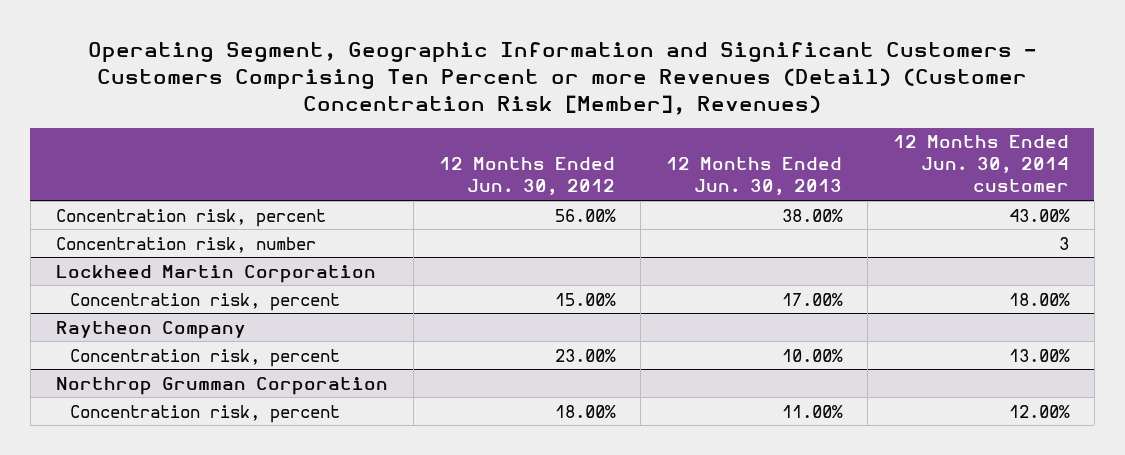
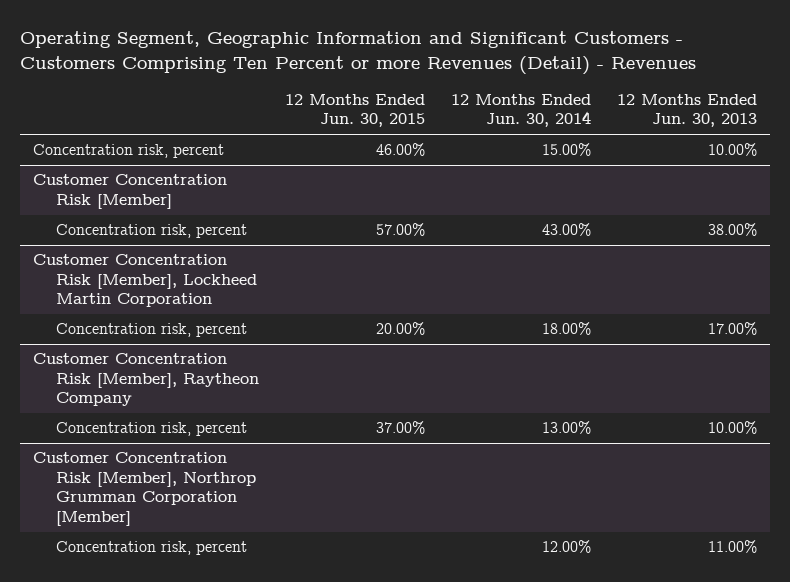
- Operating Segment, Geographic Information and Significant Customers - Customers Comprising Ten Percent or more Revenues (Detail) (Customer Concentration Risk [Member], Revenues)
+ Operating Segment, Geographic Information and Significant Customers - Customers Comprising Ten Percent or more Revenues (Detail) - Revenues
- | 12 Months Ended Jun. 30, 2012 | 12 Months Ended Jun. 30, 2013 | 12 Months Ended Jun. 30, 2014 customer
+ | 12 Months Ended Jun. 30, 2015 | 12 Months Ended Jun. 30, 2014 | 12 Months Ended Jun. 30, 2013
+ Concentration risk, percent | 46.00% | 15.00% | 10.00%
+ Customer Concentration Risk [Member]
- Concentration risk, number | | | 3
- Lockheed Martin Corporation
+ Customer Concentration Risk [Member], Lockheed Martin Corporation
- Raytheon Company
+ Customer Concentration Risk [Member], Raytheon Company
- Northrop Grumman Corporation
+ Customer Concentration Risk [Member], Northrop Grumman Corporation [Member]

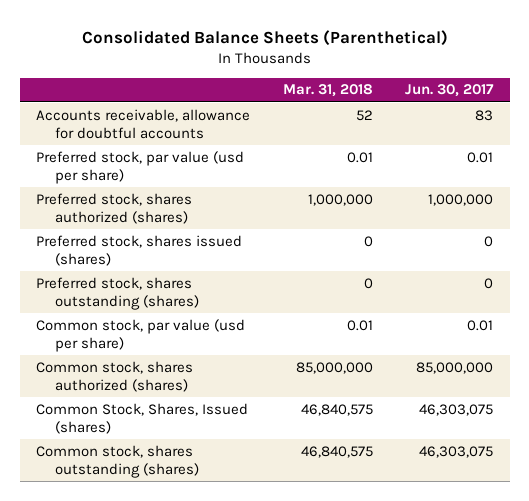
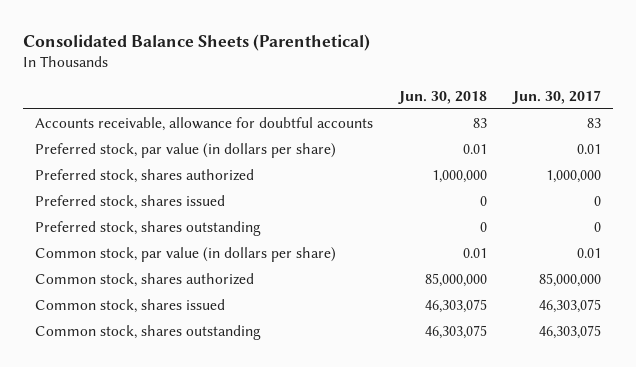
- | Mar. 31, 2018 | Jun. 30, 2017
+ | Jun. 30, 2018 | Jun. 30, 2017
- Preferred stock, par value (usd per share) | 0.01 | 0.01
- Preferred stock, shares authorized (shares) | 1,000,000 | 1,000,000
- Preferred stock, shares issued (shares) | 0 | 0
- Preferred stock, shares outstanding (shares) | 0 | 0
- Common stock, par value (usd per share) | 0.01 | 0.01
- Common stock, shares authorized (shares) | 85,000,000 | 85,000,000
- Common Stock, Shares, Issued (shares) | 46,840,575 | 46,303,075
- Common stock, shares outstanding (shares) | 46,840,575 | 46,303,075
+ Preferred stock, par value (in dollars per share) | 0.01 | 0.01
+ Preferred stock, shares authorized | 1,000,000 | 1,000,000
+ Preferred stock, shares issued | 0 | 0
+ Preferred stock, shares outstanding | 0 | 0
+ Common stock, par value (in dollars per share) | 0.01 | 0.01
+ Common stock, shares authorized | 85,000,000 | 85,000,000
+ Common stock, shares issued | 46,303,075 | 46,303,075
+ Common stock, shares outstanding | 46,303,075 | 46,303,075

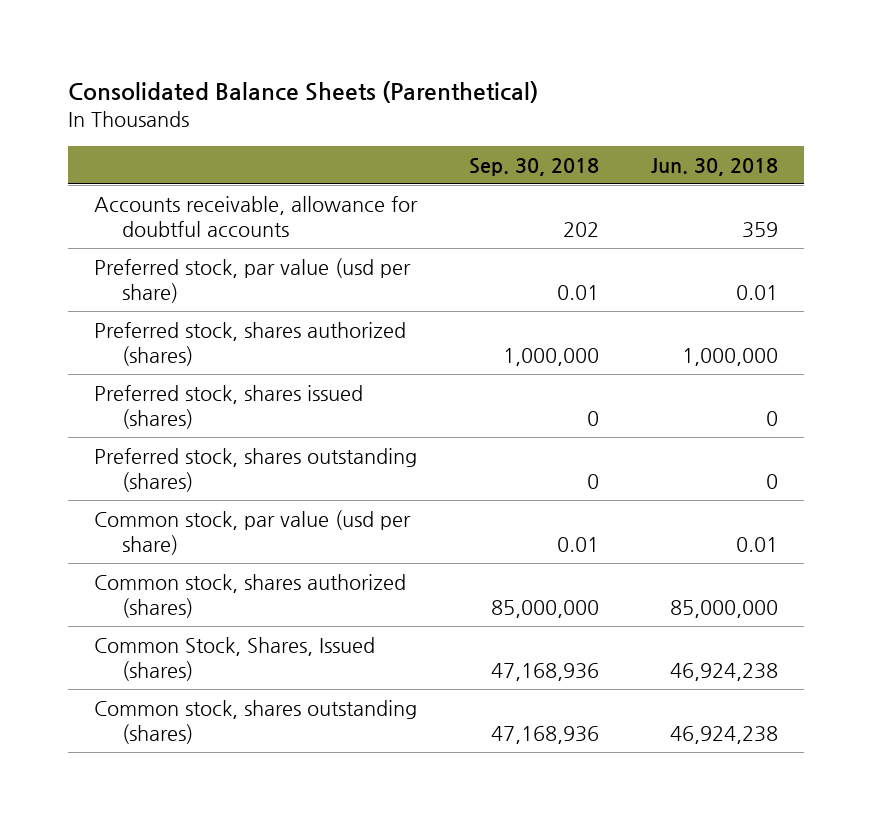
- | Jun. 30, 2018 | Jun. 30, 2017
+ | Sep. 30, 2018 | Jun. 30, 2018
- Accounts receivable, allowance for doubtful accounts | 83 | 83
- Preferred stock, par value (in dollars per share) | 0.01 | 0.01
- Preferred stock, shares authorized | 1,000,000 | 1,000,000
- Preferred stock, shares issued | 0 | 0
- Preferred stock, shares outstanding | 0 | 0
- Common stock, par value (in dollars per share) | 0.01 | 0.01
- Common stock, shares authorized | 85,000,000 | 85,000,000
- Common stock, shares issued | 46,303,075 | 46,303,075
- Common stock, shares outstanding | 46,303,075 | 46,303,075
+ Accounts receivable, allowance for doubtful accounts | 202 | 359
+ Preferred stock, par value (usd per share) | 0.01 | 0.01
+ Preferred stock, shares authorized (shares) | 1,000,000 | 1,000,000
+ Preferred stock, shares issued (shares) | 0 | 0
+ Preferred stock, shares outstanding (shares) | 0 | 0
+ Common stock, par value (usd per share) | 0.01 | 0.01
+ Common stock, shares authorized (shares) | 85,000,000 | 85,000,000
+ Common Stock, Shares, Issued (shares) | 47,168,936 | 46,924,238
+ Common stock, shares outstanding (shares) | 47,168,936 | 46,924,238

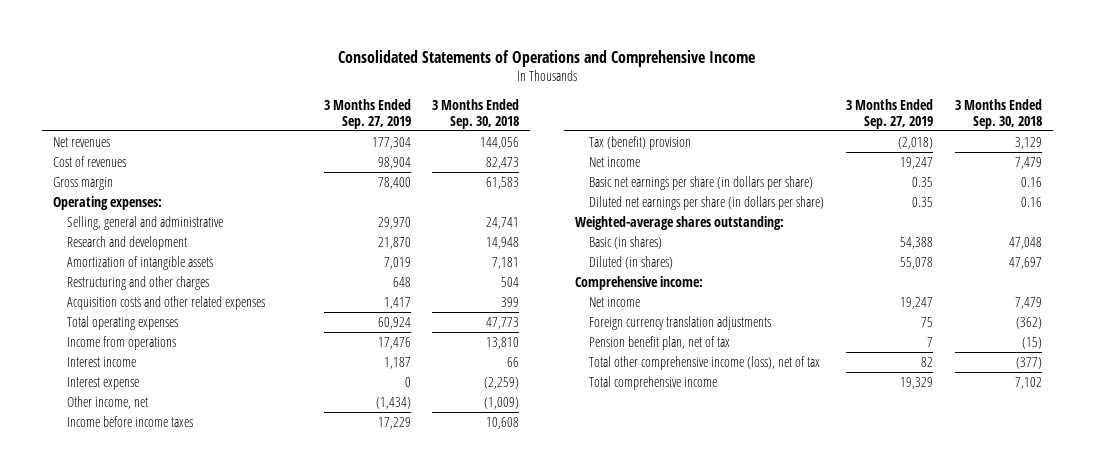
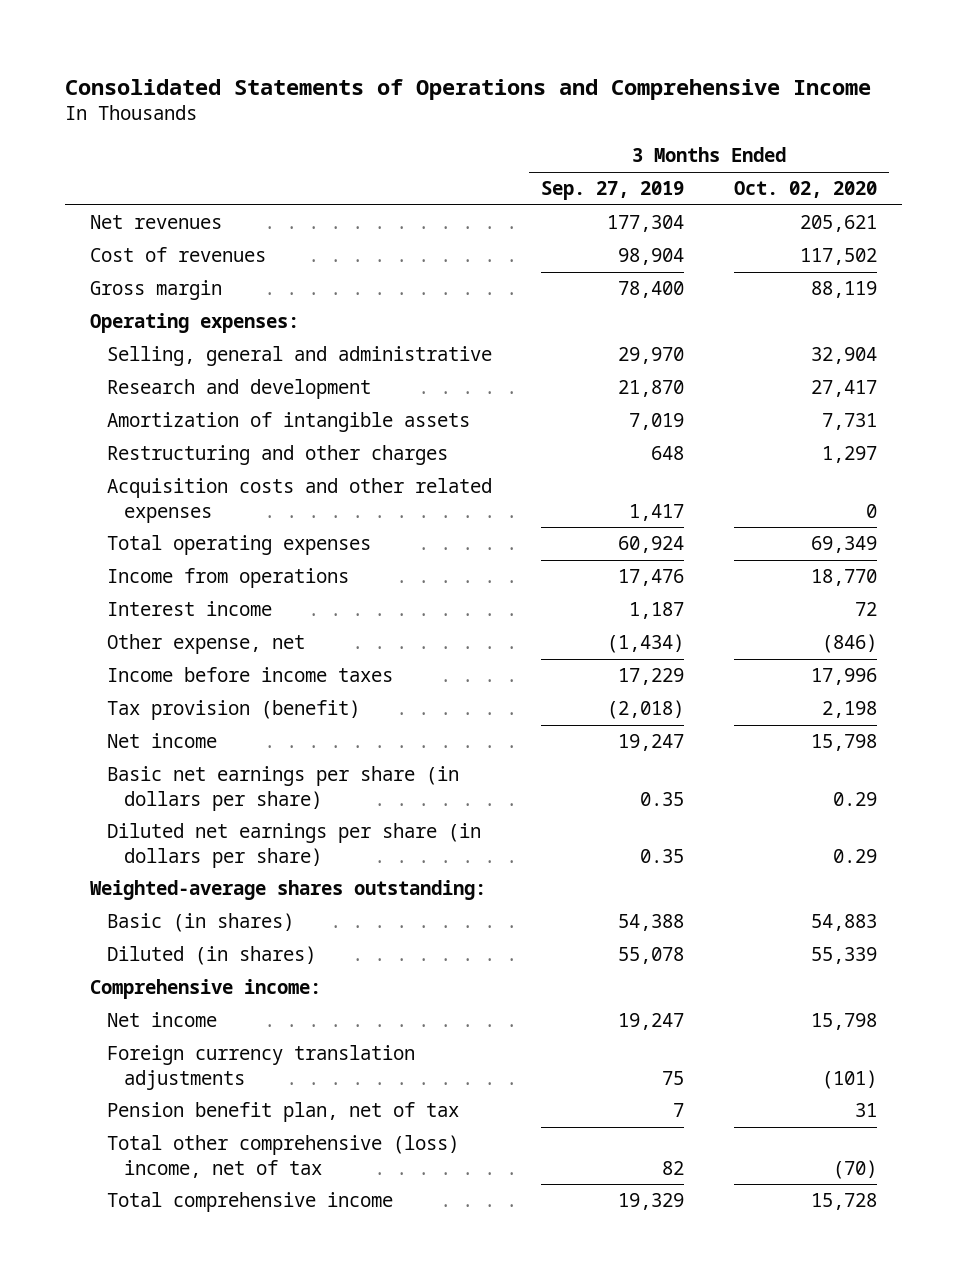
- | 3 Months Ended Sep. 27, 2019 | 3 Months Ended Sep. 30, 2018
+ | 3 Months Ended Sep. 27, 2019 | 3 Months Ended Oct. 02, 2020
- Interest expense | 0 | (2,259)
- Other income, net | (1,434) | (1,009)
+ Other expense, net | (1,434) | (846)
- Tax (benefit) provision | (2,018) | 3,129
+ Tax provision (benefit) | (2,018) | 2,198
- Total other comprehensive income (loss), net of tax | 82 | (377)
+ Total other comprehensive (loss) income, net of tax | 82 | (70)

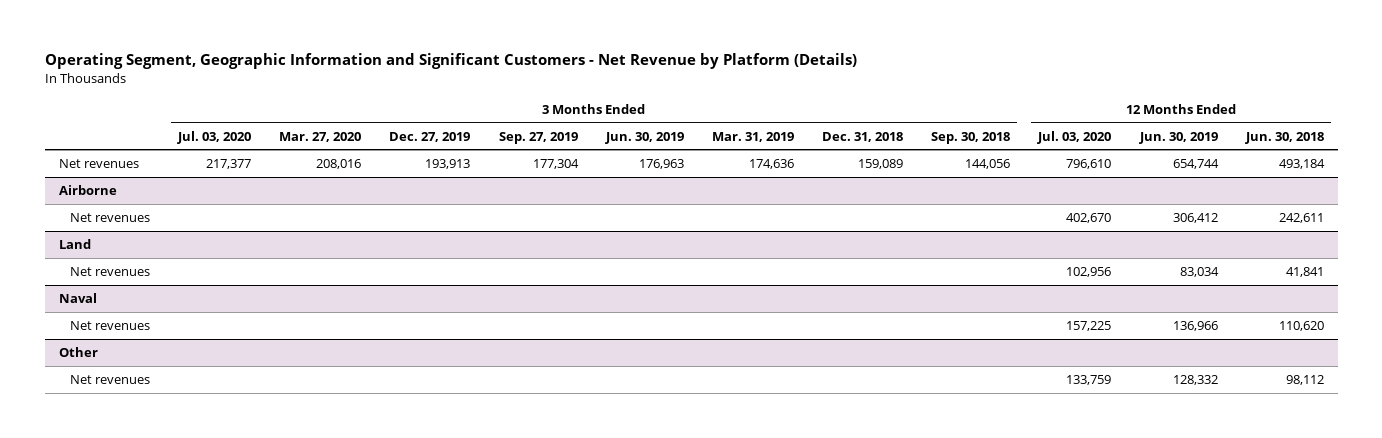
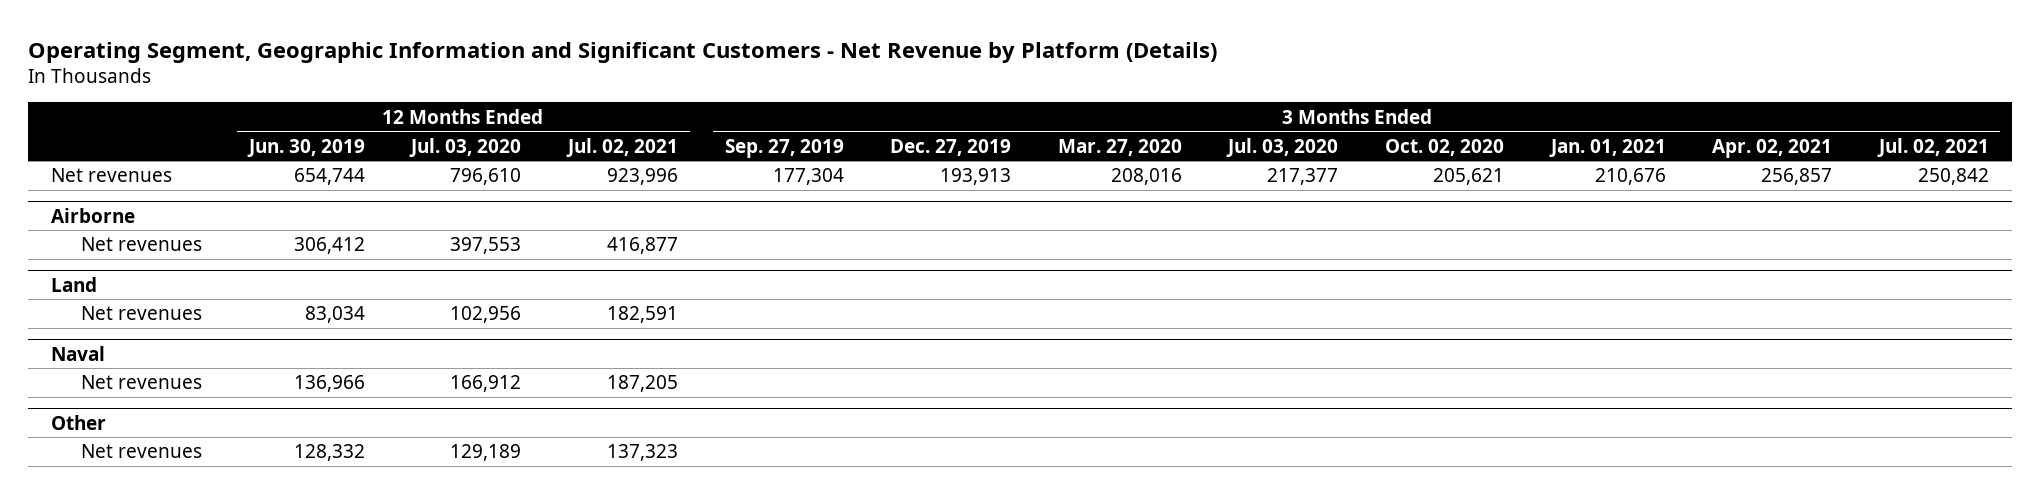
- | 3 Months Ended Jul. 03, 2020 | 3 Months Ended Mar. 27, 2020 | 3 Months Ended Dec. 27, 2019 | 3 Months Ended Sep. 27, 2019 | 3 Months Ended Jun. 30, 2019 | 3 Months Ended Mar. 31, 2019 | 3 Months Ended Dec. 31, 2018 | 3 Months Ended Sep. 30, 2018 | 12 Months Ended Jul. 03, 2020 | 12 Months Ended Jun. 30, 2019 | 12 Months Ended Jun. 30, 2018
+ | 12 Months Ended Jun. 30, 2019 | 12 Months Ended Jul. 03, 2020 | 12 Months Ended Jul. 02, 2021 | 3 Months Ended Sep. 27, 2019 | 3 Months Ended Dec. 27, 2019 | 3 Months Ended Mar. 27, 2020 | 3 Months Ended Jul. 03, 2020 | 3 Months Ended Oct. 02, 2020 | 3 Months Ended Jan. 01, 2021 | 3 Months Ended Apr. 02, 2021 | 3 Months Ended Jul. 02, 2021
@ Airborne
- Net revenues | | | | | | | | | 402,670 | 306,412 | 242,611
+ Net revenues | 306,412 | 397,553 | 416,877 | | | | | | | |
@ Naval
- Net revenues | | | | | | | | | 157,225 | 136,966 | 110,620
+ Net revenues | 136,966 | 166,912 | 187,205 | | | | | | | |
@ Other
- Net revenues | | | | | | | | | 133,759 | 128,332 | 98,112
+ Net revenues | 128,332 | 129,189 | 137,323 | | | | | | | |

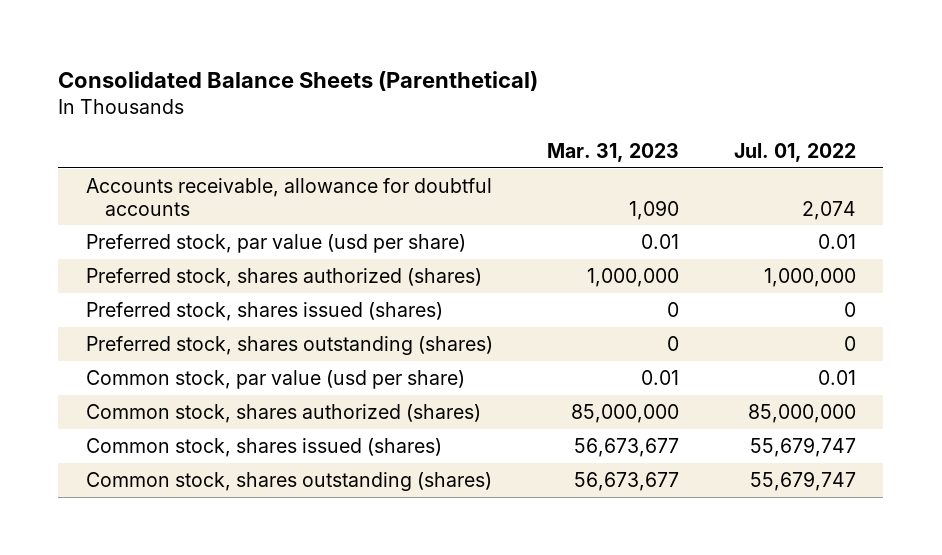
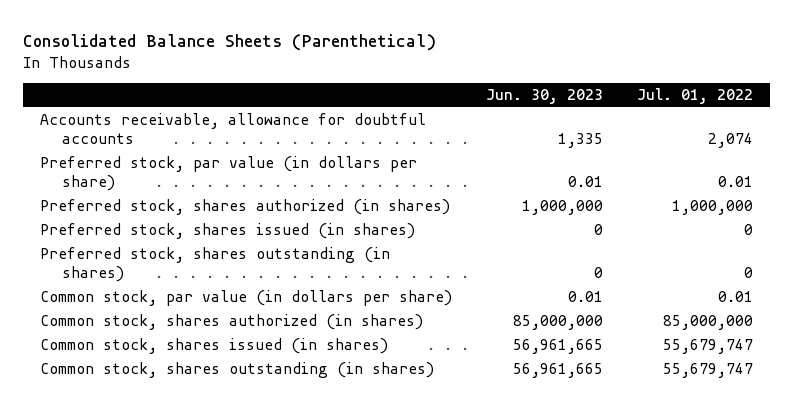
- | Mar. 31, 2023 | Jul. 01, 2022
+ | Jun. 30, 2023 | Jul. 01, 2022
- Preferred stock, par value (usd per share) | 0.01 | 0.01
- Preferred stock, shares authorized (shares) | 1,000,000 | 1,000,000
- Preferred stock, shares issued (shares) | 0 | 0
- Preferred stock, shares outstanding (shares) | 0 | 0
- Common stock, par value (usd per share) | 0.01 | 0.01
- Common stock, shares authorized (shares) | 85,000,000 | 85,000,000
- Common stock, shares issued (shares) | 56,673,677 | 55,679,747
- Common stock, shares outstanding (shares) | 56,673,677 | 55,679,747
+ Preferred stock, par value (in dollars per share) | 0.01 | 0.01
+ Preferred stock, shares authorized (in shares) | 1,000,000 | 1,000,000
+ Preferred stock, shares issued (in shares) | 0 | 0
+ Preferred stock, shares outstanding (in shares) | 0 | 0
+ Common stock, par value (in dollars per share) | 0.01 | 0.01
+ Common stock, shares authorized (in shares) | 85,000,000 | 85,000,000
+ Common stock, shares issued (in shares) | 56,961,665 | 55,679,747
+ Common stock, shares outstanding (in shares) | 56,961,665 | 55,679,747

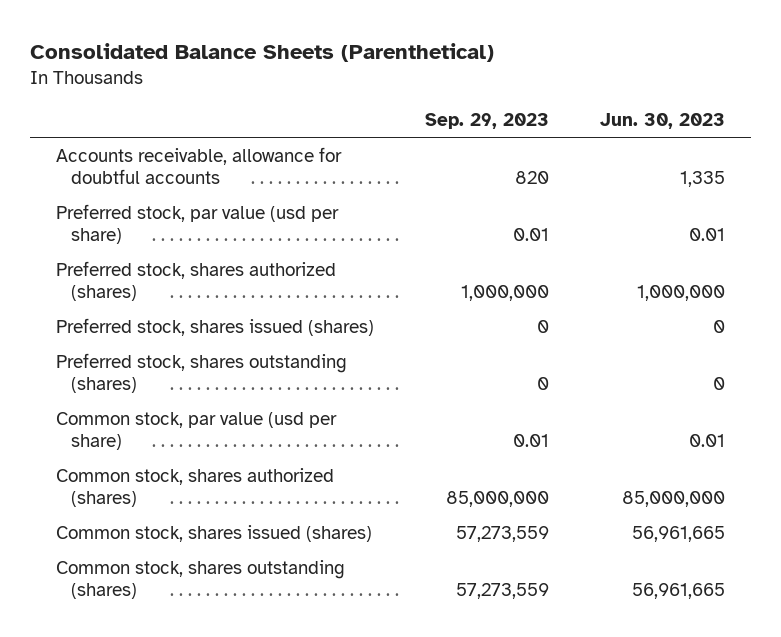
- | Jun. 30, 2023 | Jul. 01, 2022
+ | Sep. 29, 2023 | Jun. 30, 2023
- Preferred stock, par value (in dollars per share) | 0.01 | 0.01
- Preferred stock, shares authorized (in shares) | 1,000,000 | 1,000,000
- Preferred stock, shares issued (in shares) | 0 | 0
- Preferred stock, shares outstanding (in shares) | 0 | 0
- Common stock, par value (in dollars per share) | 0.01 | 0.01
- Common stock, shares authorized (in shares) | 85,000,000 | 85,000,000
- Common stock, shares issued (in shares) | 56,961,665 | 55,679,747
- Common stock, shares outstanding (in shares) | 56,961,665 | 55,679,747
+ Preferred stock, par value (usd per share) | 0.01 | 0.01
+ Preferred stock, shares authorized (shares) | 1,000,000 | 1,000,000
+ Preferred stock, shares issued (shares) | 0 | 0
+ Preferred stock, shares outstanding (shares) | 0 | 0
+ Common stock, par value (usd per share) | 0.01 | 0.01
+ Common stock, shares authorized (shares) | 85,000,000 | 85,000,000
+ Common stock, shares issued (shares) | 57,273,559 | 56,961,665
+ Common stock, shares outstanding (shares) | 57,273,559 | 56,961,665

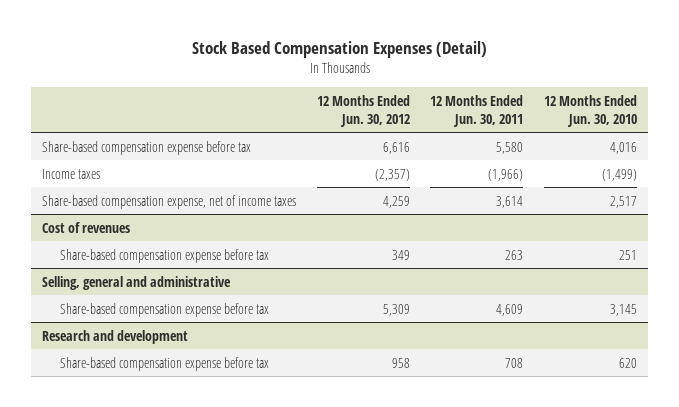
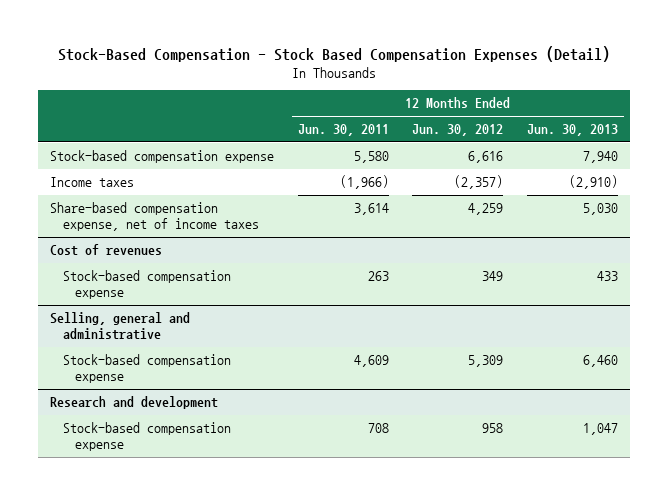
- Stock Based Compensation Expenses (Detail)
+ Stock-Based Compensation - Stock Based Compensation Expenses (Detail)
- | 12 Months Ended Jun. 30, 2012 | 12 Months Ended Jun. 30, 2011 | 12 Months Ended Jun. 30, 2010
+ | 12 Months Ended Jun. 30, 2011 | 12 Months Ended Jun. 30, 2012 | 12 Months Ended Jun. 30, 2013
- Share-based compensation expense before tax | 6,616 | 5,580 | 4,016
+ Stock-based compensation expense | 5,580 | 6,616 | 7,940
@ Cost of revenues
- Share-based compensation expense before tax | 349 | 263 | 251
+ Stock-based compensation expense | 263 | 349 | 433
@ Selling, general and administrative
- Share-based compensation expense before tax | 5,309 | 4,609 | 3,145
+ Stock-based compensation expense | 4,609 | 5,309 | 6,460
@ Research and development
- Share-based compensation expense before tax | 958 | 708 | 620
+ Stock-based compensation expense | 708 | 958 | 1,047

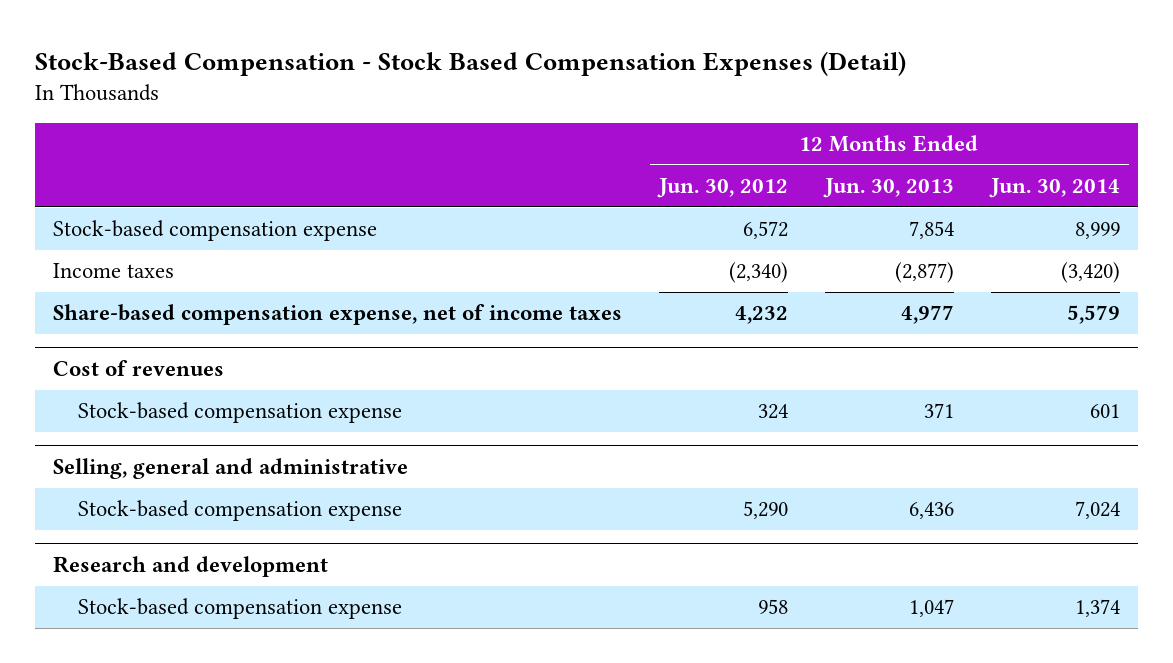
- | 12 Months Ended Jun. 30, 2011 | 12 Months Ended Jun. 30, 2012 | 12 Months Ended Jun. 30, 2013
+ | 12 Months Ended Jun. 30, 2012 | 12 Months Ended Jun. 30, 2013 | 12 Months Ended Jun. 30, 2014
- Stock-based compensation expense | 5,580 | 6,616 | 7,940
- Income taxes | (1,966) | (2,357) | (2,910)
- Share-based compensation expense, net of income taxes | 3,614 | 4,259 | 5,030
+ Stock-based compensation expense | 6,572 | 7,854 | 8,999
+ Income taxes | (2,340) | (2,877) | (3,420)
+ Share-based compensation expense, net of income taxes | 4,232 | 4,977 | 5,579
@ Cost of revenues
- Stock-based compensation expense | 263 | 349 | 433
+ Stock-based compensation expense | 324 | 371 | 601
@ Selling, general and administrative
- Stock-based compensation expense | 4,609 | 5,309 | 6,460
+ Stock-based compensation expense | 5,290 | 6,436 | 7,024

